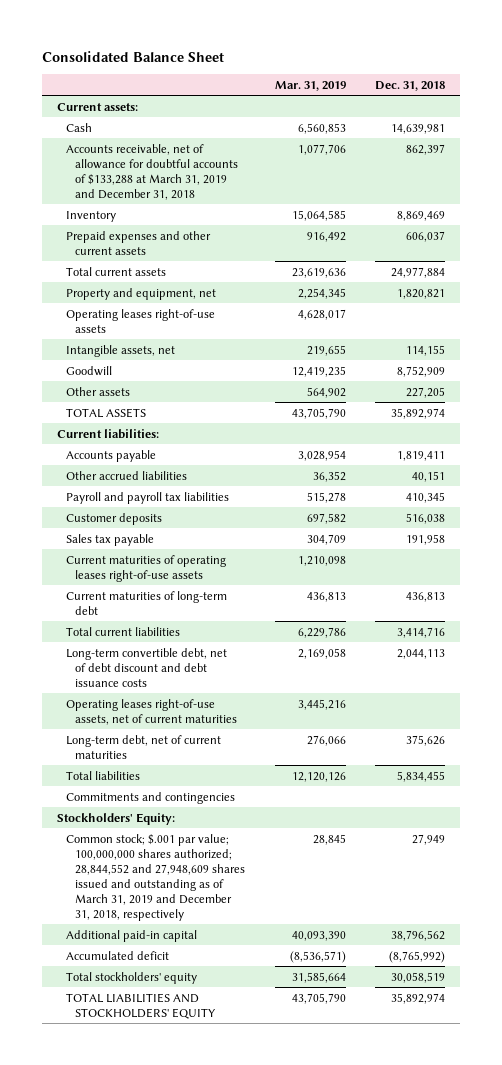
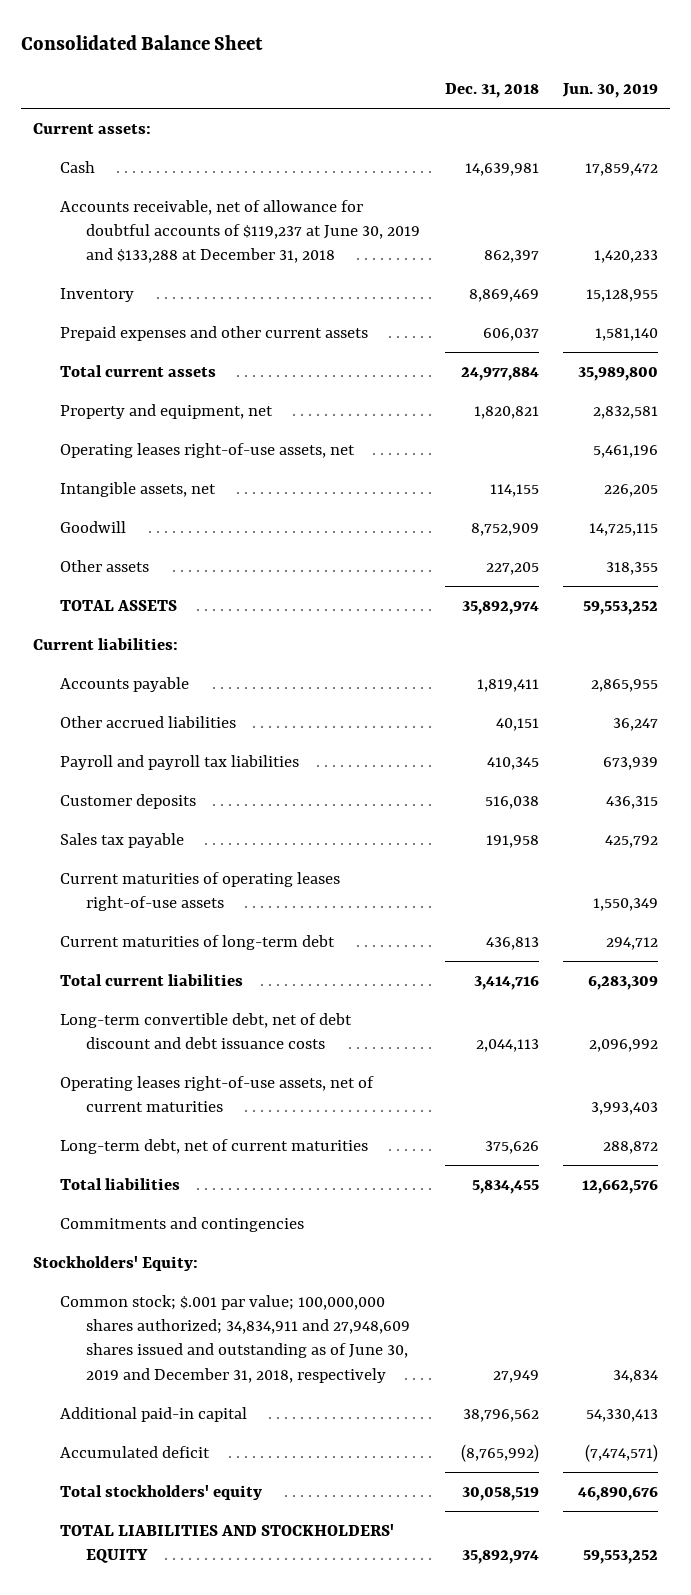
- | Mar. 31, 2019 | Dec. 31, 2018
+ | Dec. 31, 2018 | Jun. 30, 2019
- Accounts receivable, net of allowance for doubtful accounts of $133,288 at March 31, 2019 and December 31, 2018 | 1,077,706 | 862,397
+ Accounts receivable, net of allowance for doubtful accounts of $119,237 at June 30, 2019 and $133,288 at December 31, 2018 | 862,397 | 1,420,233
- Operating leases right-of-use assets | 4,628,017 |
+ Operating leases right-of-use assets, net | | 5,461,196
- Common stock; $.001 par value; 100,000,000 shares authorized; 28,844,552 and 27,948,609 shares issued and outstanding as of March 31, 2019 and December 31, 2018, respectively | 28,845 | 27,949
+ Common stock; $.001 par value; 100,000,000 shares authorized; 34,834,911 and 27,948,609 shares issued and outstanding as of June 30, 2019 and December 31, 2018, respectively | 27,949 | 34,834

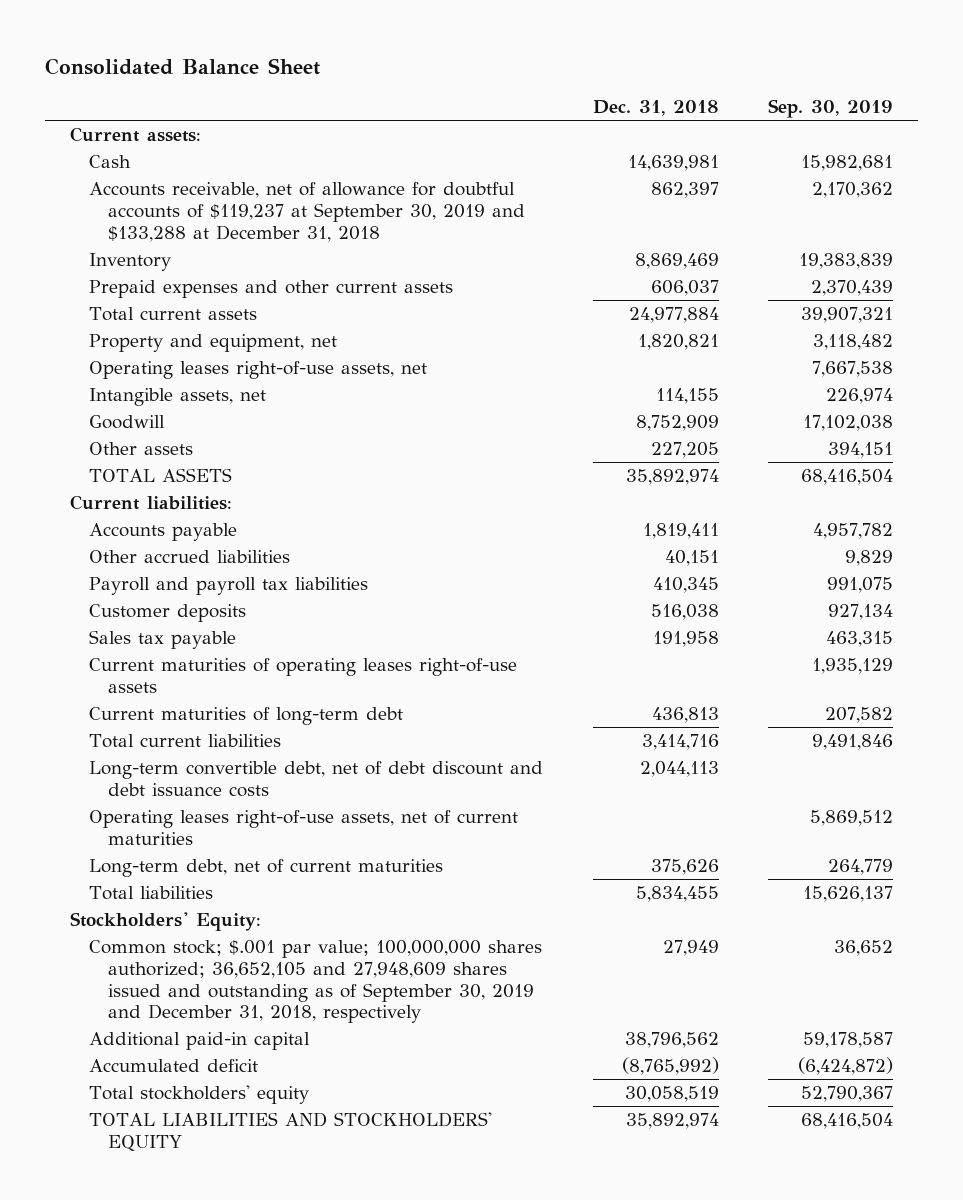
- | Dec. 31, 2018 | Jun. 30, 2019
+ | Dec. 31, 2018 | Sep. 30, 2019
- Accounts receivable, net of allowance for doubtful accounts of $119,237 at June 30, 2019 and $133,288 at December 31, 2018 | 862,397 | 1,420,233
+ Accounts receivable, net of allowance for doubtful accounts of $119,237 at September 30, 2019 and $133,288 at December 31, 2018 | 862,397 | 2,170,362
- Commitments and contingencies
- Common stock; $.001 par value; 100,000,000 shares authorized; 34,834,911 and 27,948,609 shares issued and outstanding as of June 30, 2019 and December 31, 2018, respectively | 27,949 | 34,834
+ Common stock; $.001 par value; 100,000,000 shares authorized; 36,652,105 and 27,948,609 shares issued and outstanding as of September 30, 2019 and December 31, 2018, respectively | 27,949 | 36,652

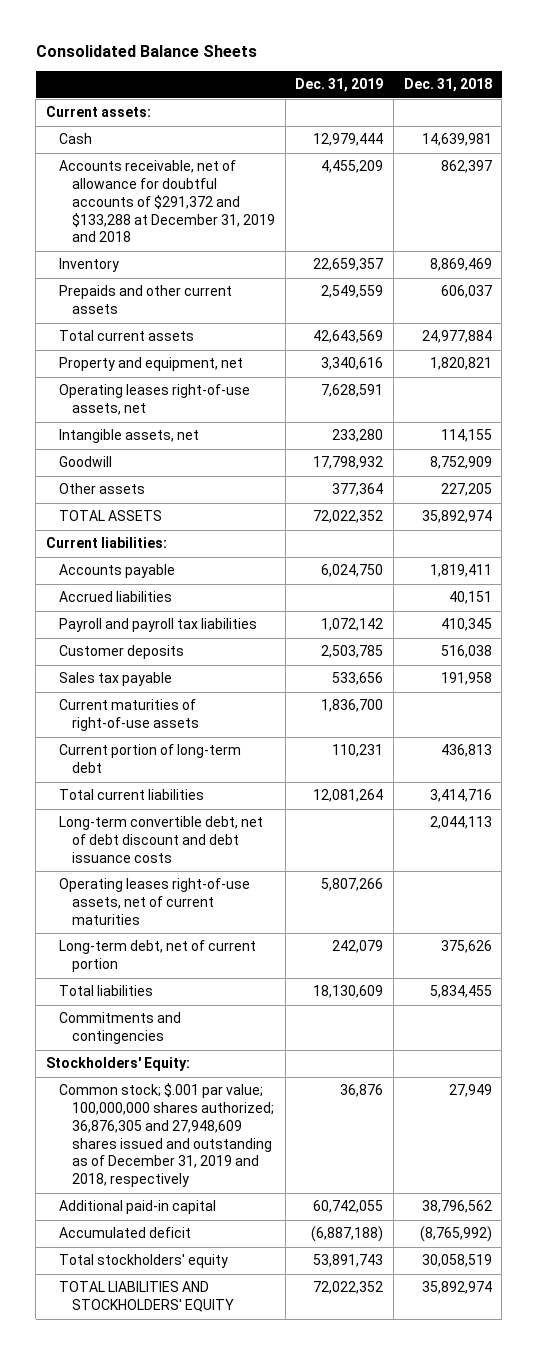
- Consolidated Balance Sheet
+ Consolidated Balance Sheets
- | Dec. 31, 2018 | Sep. 30, 2019
+ | Dec. 31, 2019 | Dec. 31, 2018
- Accounts receivable, net of allowance for doubtful accounts of $119,237 at September 30, 2019 and $133,288 at December 31, 2018 | 862,397 | 2,170,362
+ Accounts receivable, net of allowance for doubtful accounts of $291,372 and $133,288 at December 31, 2019 and 2018 | 4,455,209 | 862,397
- Prepaid expenses and other current assets | 606,037 | 2,370,439
+ Prepaids and other current assets | 2,549,559 | 606,037
- Other accrued liabilities | 40,151 | 9,829
+ Accrued liabilities | | 40,151
- Current maturities of operating leases right-of-use assets | | 1,935,129
- Current maturities of long-term debt | 436,813 | 207,582
+ Current maturities of right-of-use assets | 1,836,700 |
+ Current portion of long-term debt | 110,231 | 436,813
- Long-term debt, net of current maturities | 375,626 | 264,779
+ Long-term debt, net of current portion | 242,079 | 375,626
+ Commitments and contingencies
- Common stock; $.001 par value; 100,000,000 shares authorized; 36,652,105 and 27,948,609 shares issued and outstanding as of September 30, 2019 and December 31, 2018, respectively | 27,949 | 36,652
+ Common stock; $.001 par value; 100,000,000 shares authorized; 36,876,305 and 27,948,609 shares issued and outstanding as of December 31, 2019 and 2018, respectively | 36,876 | 27,949

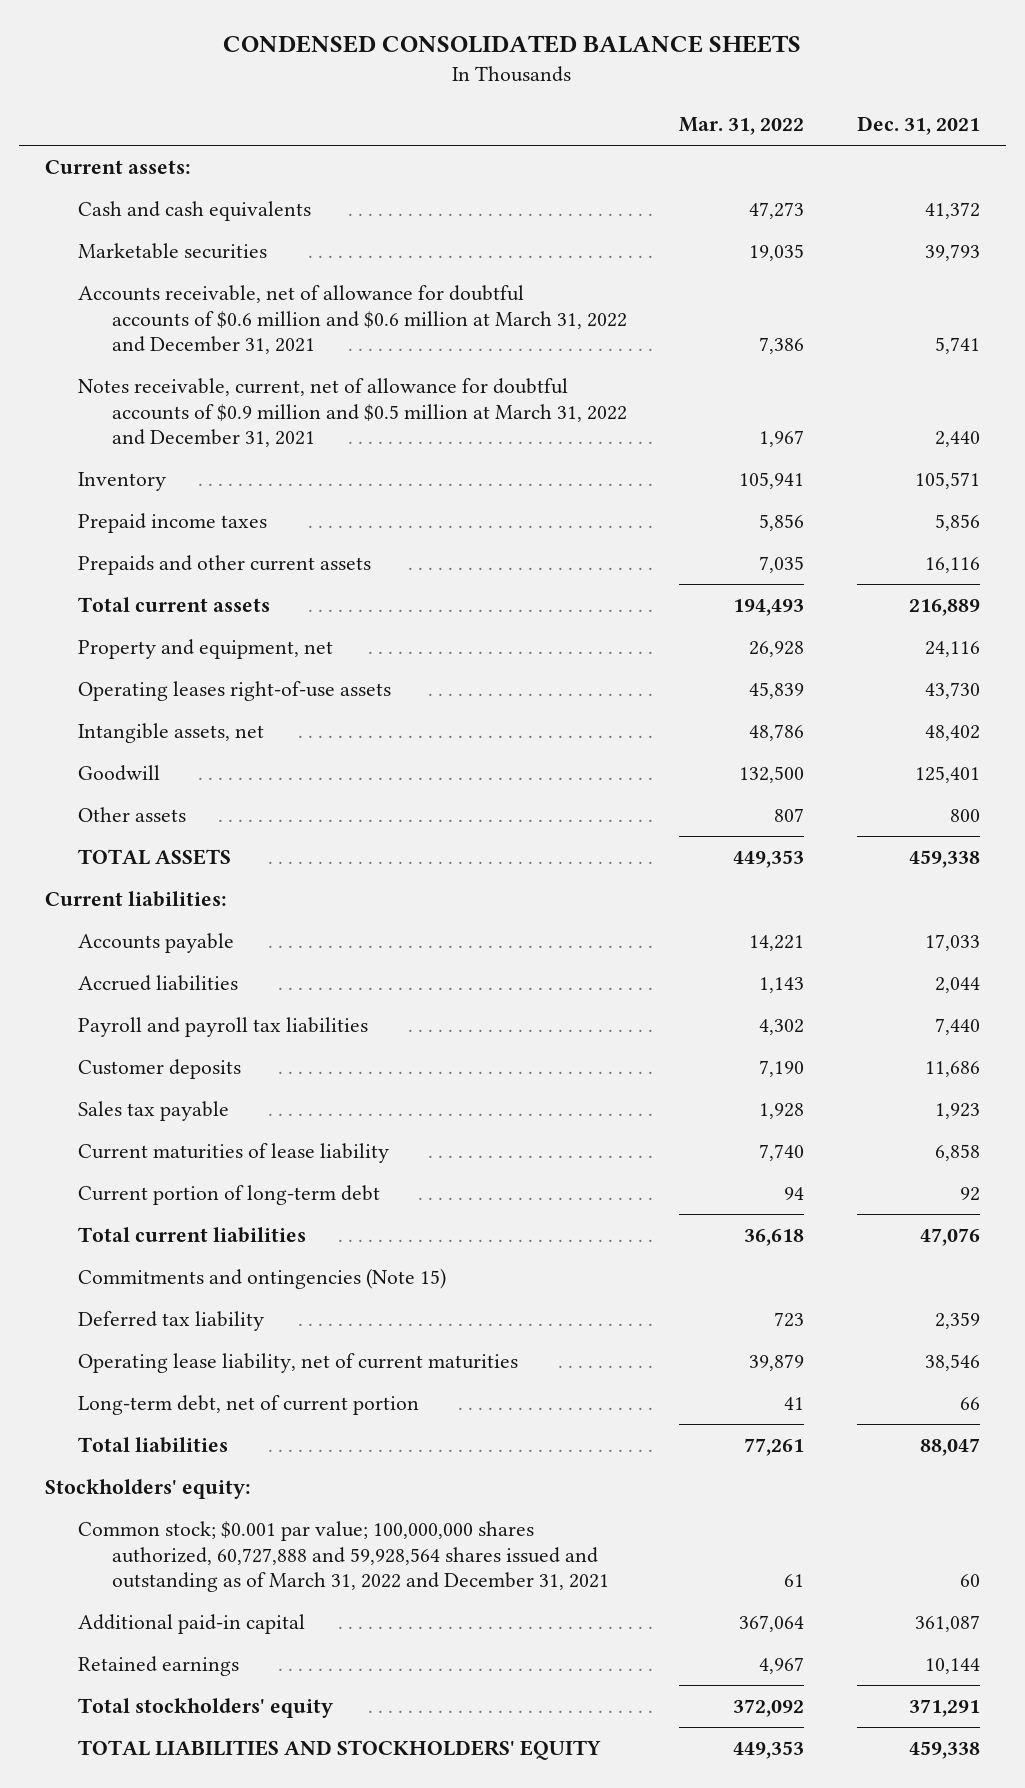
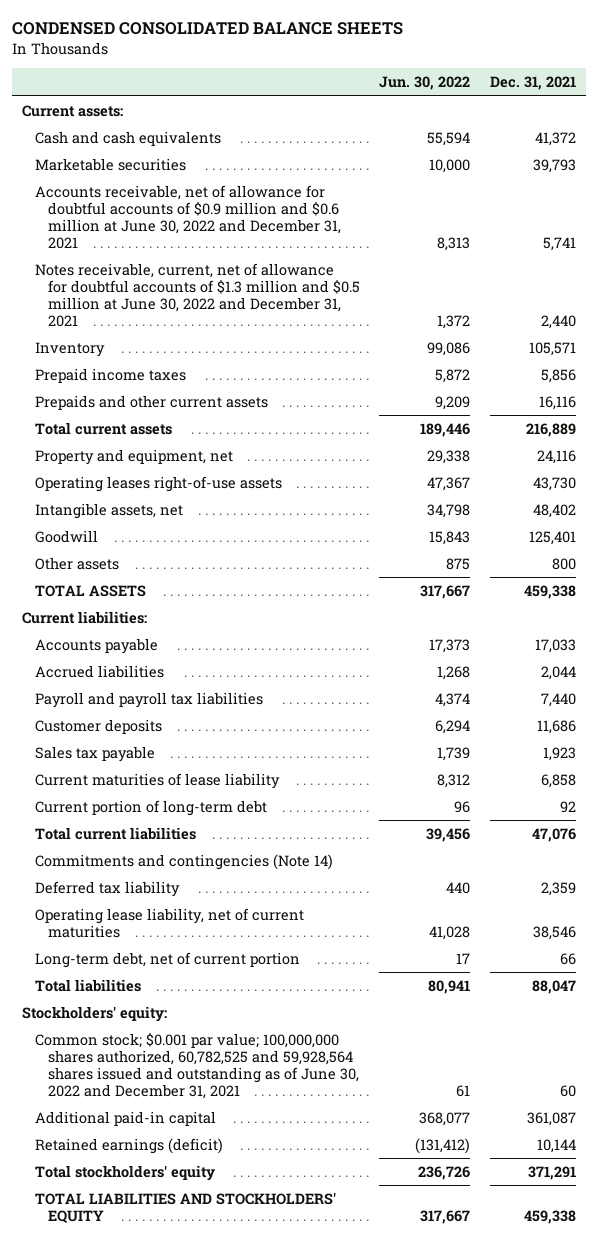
- | Mar. 31, 2022 | Dec. 31, 2021
+ | Jun. 30, 2022 | Dec. 31, 2021
- Accounts receivable, net of allowance for doubtful accounts of $0.6 million and $0.6 million at March 31, 2022 and December 31, 2021 | 7,386 | 5,741
- Notes receivable, current, net of allowance for doubtful accounts of $0.9 million and $0.5 million at March 31, 2022 and December 31, 2021 | 1,967 | 2,440
+ Accounts receivable, net of allowance for doubtful accounts of $0.9 million and $0.6 million at June 30, 2022 and December 31, 2021 | 8,313 | 5,741
+ Notes receivable, current, net of allowance for doubtful accounts of $1.3 million and $0.5 million at June 30, 2022 and December 31, 2021 | 1,372 | 2,440
- Commitments and ontingencies (Note 15)
+ Commitments and contingencies (Note 14)
- Common stock; $0.001 par value; 100,000,000 shares authorized, 60,727,888 and 59,928,564 shares issued and outstanding as of March 31, 2022 and December 31, 2021 | 61 | 60
+ Common stock; $0.001 par value; 100,000,000 shares authorized, 60,782,525 and 59,928,564 shares issued and outstanding as of June 30, 2022 and December 31, 2021 | 61 | 60
- Retained earnings | 4,967 | 10,144
+ Retained earnings (deficit) | (131,412) | 10,144

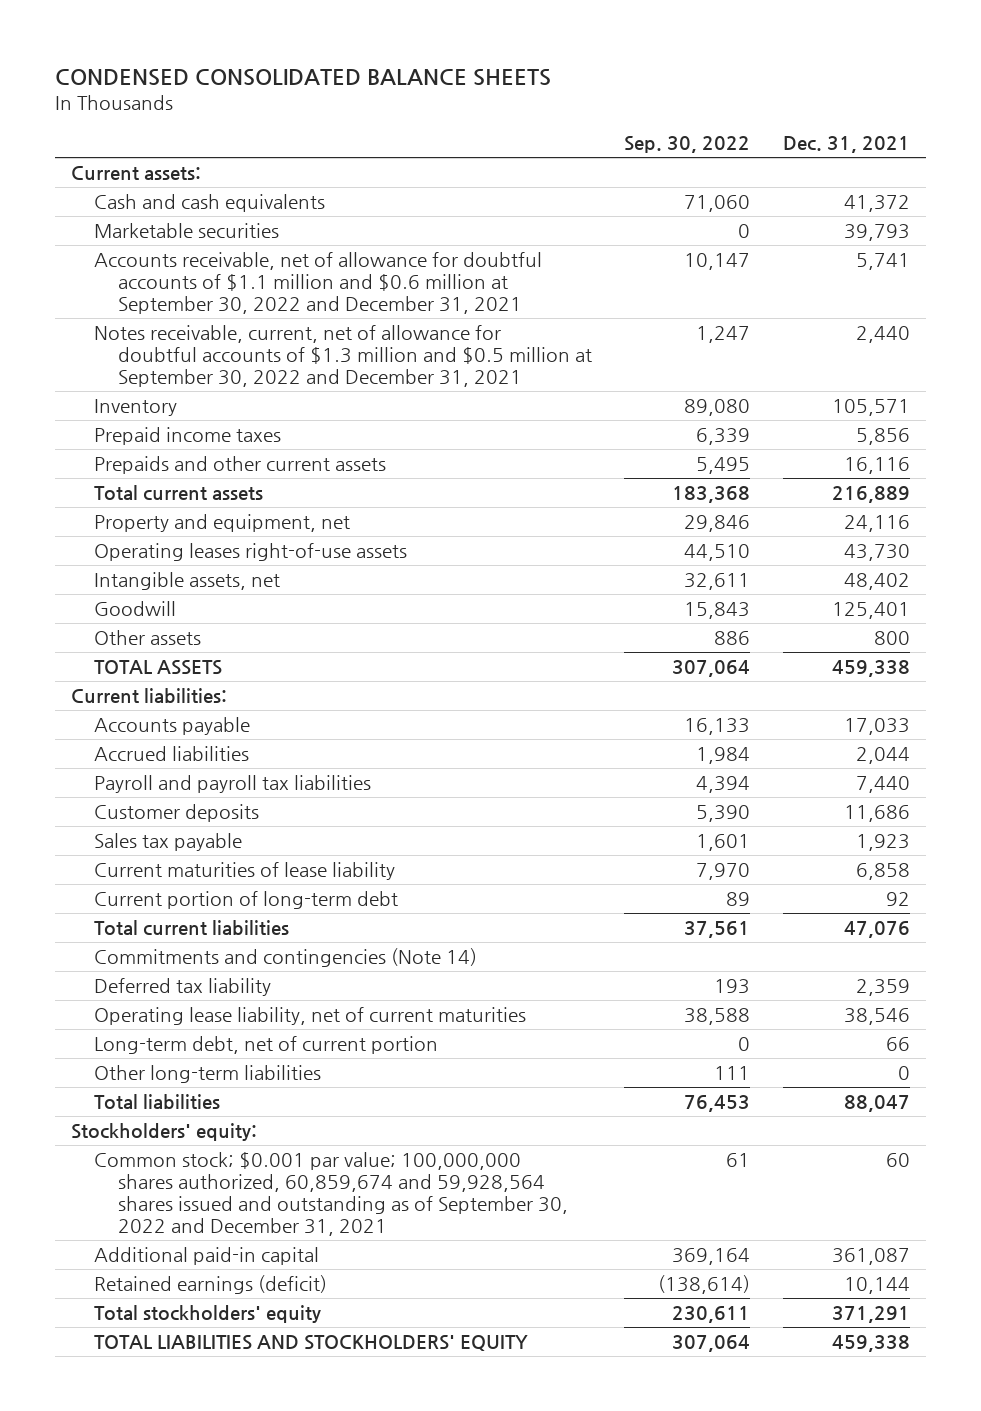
- | Jun. 30, 2022 | Dec. 31, 2021
+ | Sep. 30, 2022 | Dec. 31, 2021
- Accounts receivable, net of allowance for doubtful accounts of $0.9 million and $0.6 million at June 30, 2022 and December 31, 2021 | 8,313 | 5,741
- Notes receivable, current, net of allowance for doubtful accounts of $1.3 million and $0.5 million at June 30, 2022 and December 31, 2021 | 1,372 | 2,440
+ Accounts receivable, net of allowance for doubtful accounts of $1.1 million and $0.6 million at September 30, 2022 and December 31, 2021 | 10,147 | 5,741
+ Notes receivable, current, net of allowance for doubtful accounts of $1.3 million and $0.5 million at September 30, 2022 and December 31, 2021 | 1,247 | 2,440
+ Other long-term liabilities | 111 | 0
- Common stock; $0.001 par value; 100,000,000 shares authorized, 60,782,525 and 59,928,564 shares issued and outstanding as of June 30, 2022 and December 31, 2021 | 61 | 60
+ Common stock; $0.001 par value; 100,000,000 shares authorized, 60,859,674 and 59,928,564 shares issued and outstanding as of September 30, 2022 and December 31, 2021 | 61 | 60

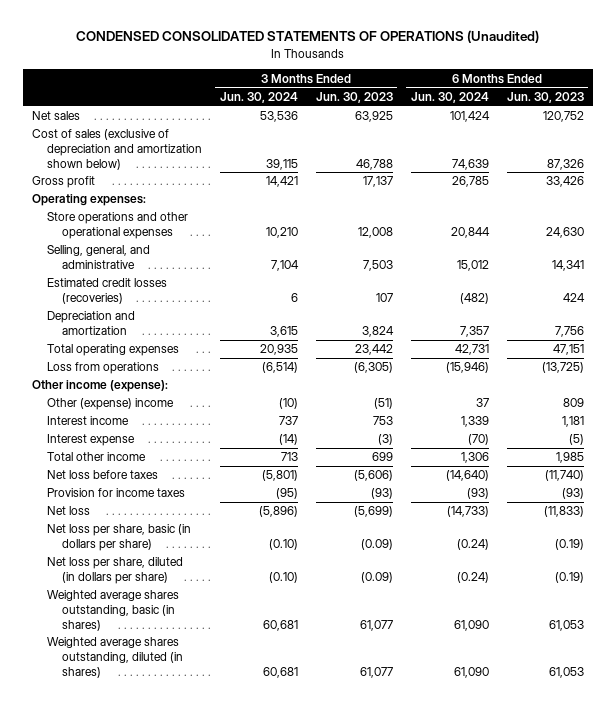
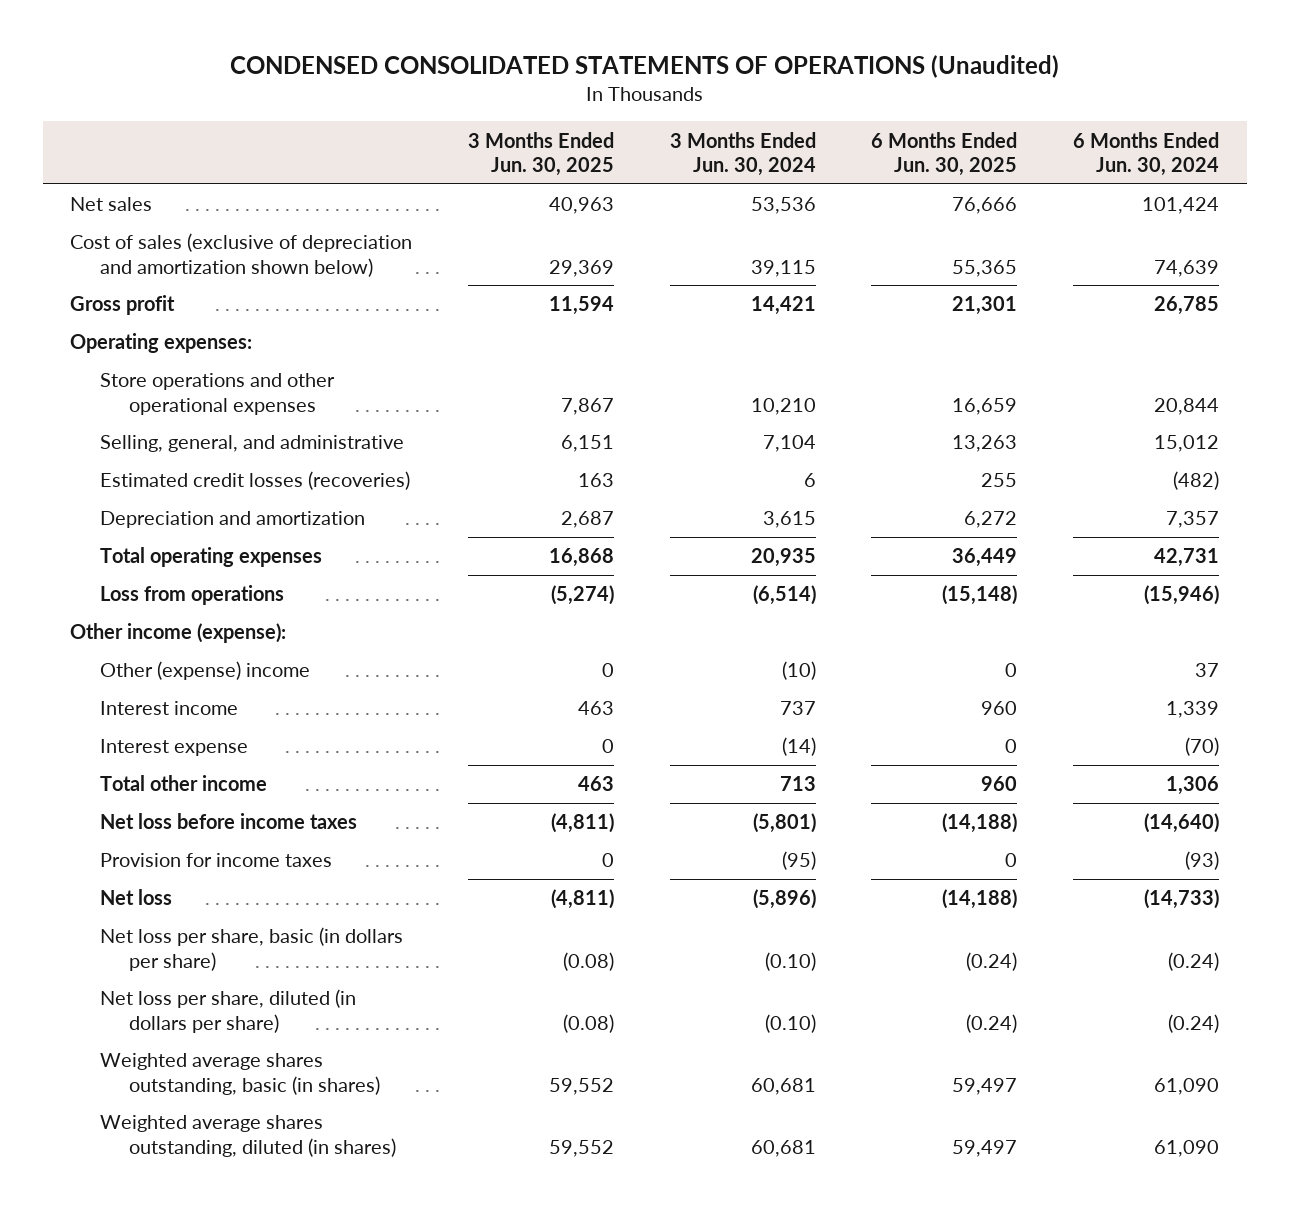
- | 3 Months Ended Jun. 30, 2024 | 3 Months Ended Jun. 30, 2023 | 6 Months Ended Jun. 30, 2024 | 6 Months Ended Jun. 30, 2023
+ | 3 Months Ended Jun. 30, 2025 | 3 Months Ended Jun. 30, 2024 | 6 Months Ended Jun. 30, 2025 | 6 Months Ended Jun. 30, 2024
- Net loss before taxes | (5,801) | (5,606) | (14,640) | (11,740)
+ Net loss before income taxes | (4,811) | (5,801) | (14,188) | (14,640)

